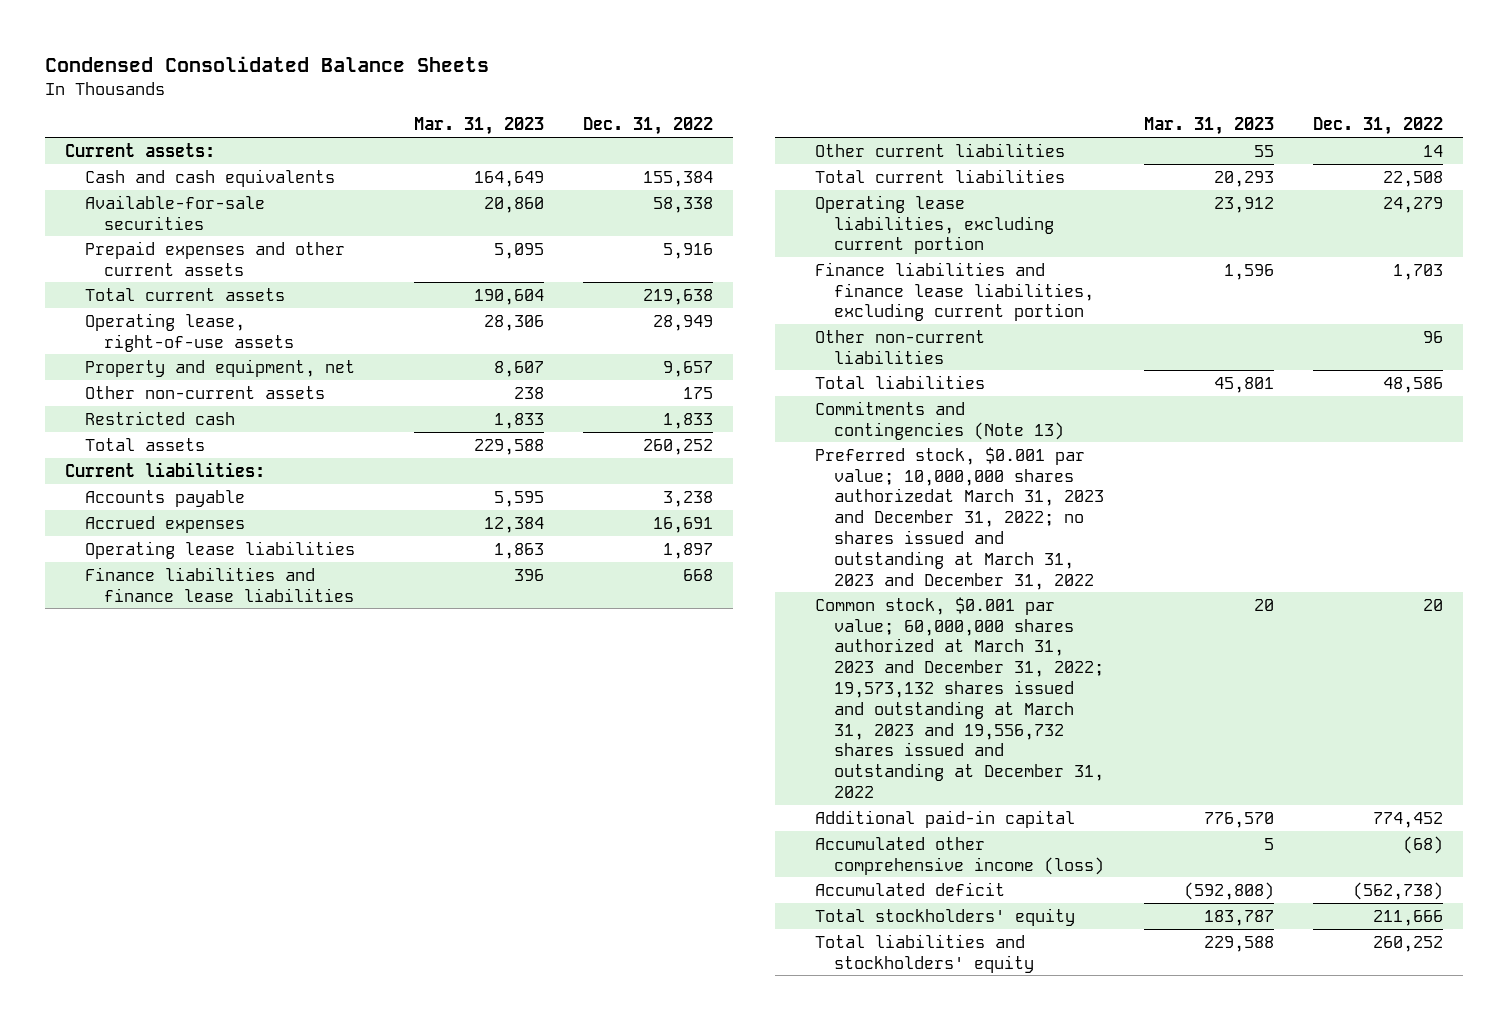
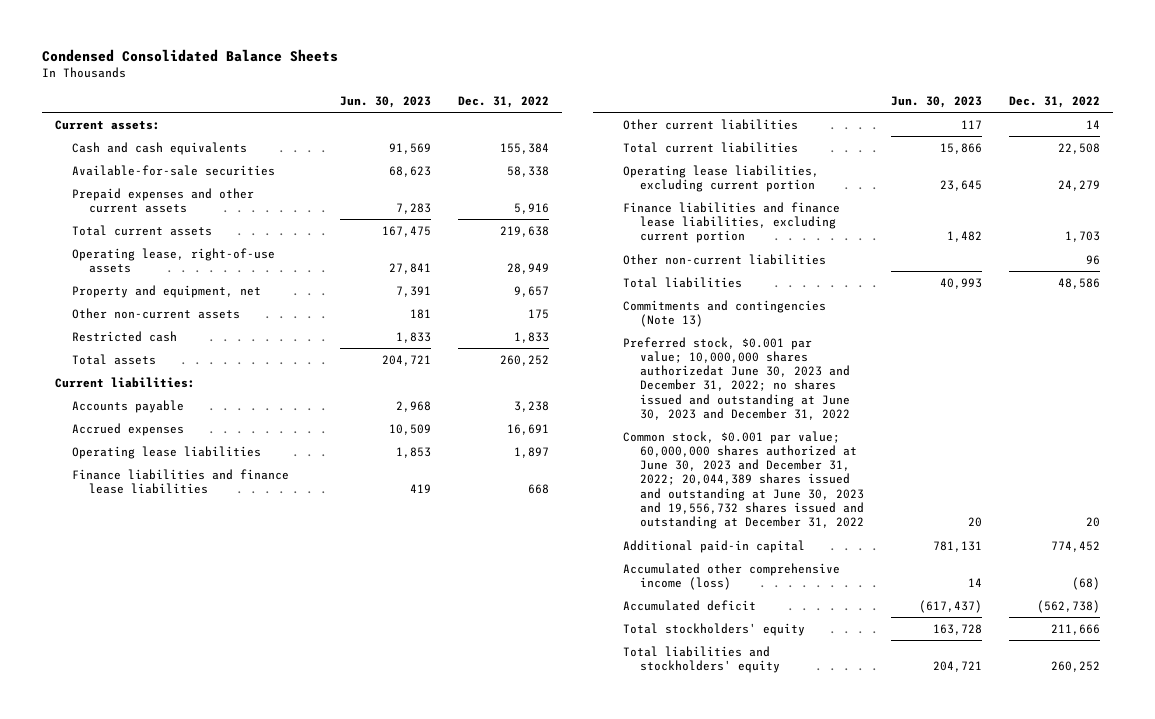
- | Mar. 31, 2023 | Dec. 31, 2022
+ | Jun. 30, 2023 | Dec. 31, 2022
- Preferred stock, $0.001 par value; 10,000,000 shares authorizedat March 31, 2023 and December 31, 2022; no shares issued and outstanding at March 31, 2023 and December 31, 2022
- Common stock, $0.001 par value; 60,000,000 shares authorized at March 31, 2023 and December 31, 2022; 19,573,132 shares issued and outstanding at March 31, 2023 and 19,556,732 shares issued and outstanding at December 31, 2022 | 20 | 20
+ Preferred stock, $0.001 par value; 10,000,000 shares authorizedat June 30, 2023 and December 31, 2022; no shares issued and outstanding at June 30, 2023 and December 31, 2022
+ Common stock, $0.001 par value; 60,000,000 shares authorized at June 30, 2023 and December 31, 2022; 20,044,389 shares issued and outstanding at June 30, 2023 and 19,556,732 shares issued and outstanding at December 31, 2022 | 20 | 20

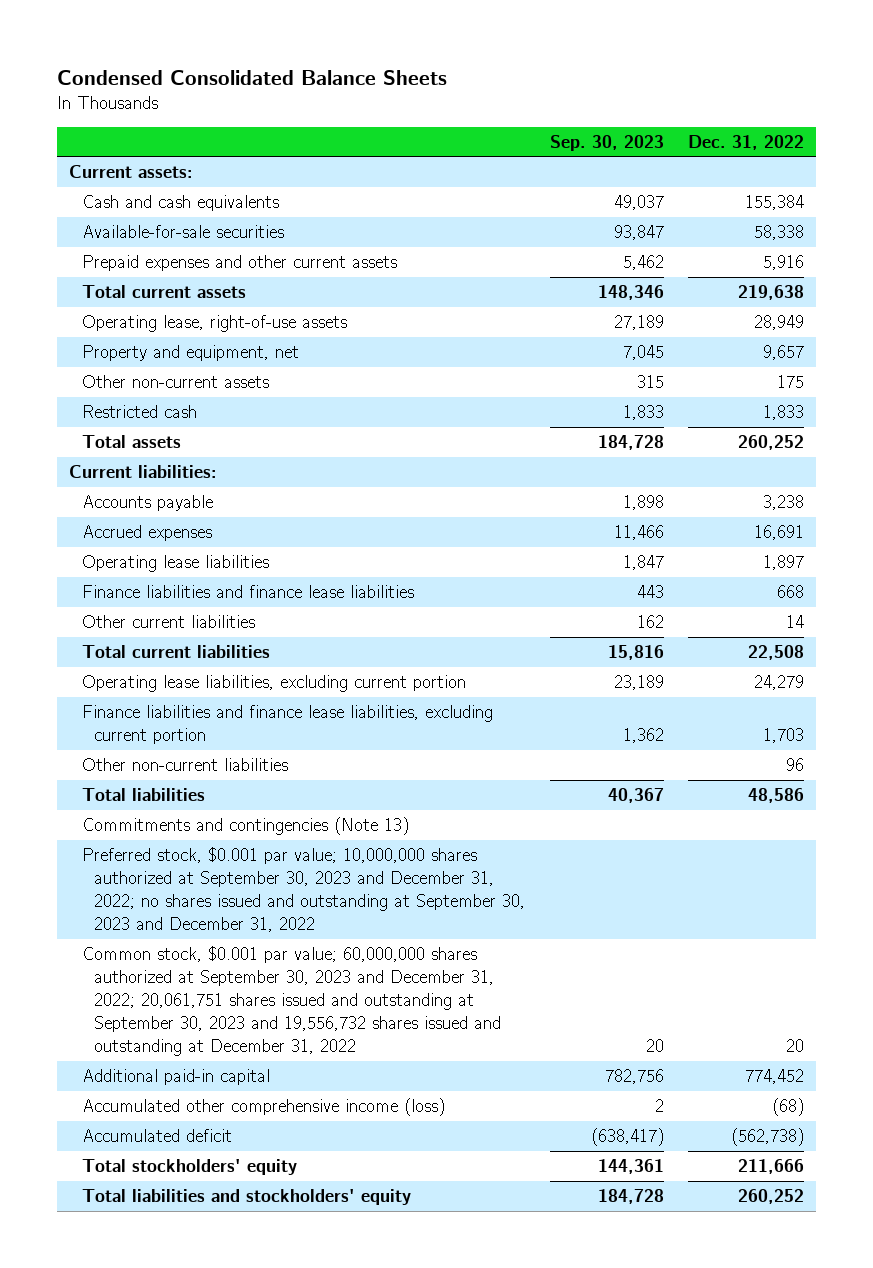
- | Jun. 30, 2023 | Dec. 31, 2022
+ | Sep. 30, 2023 | Dec. 31, 2022
- Preferred stock, $0.001 par value; 10,000,000 shares authorizedat June 30, 2023 and December 31, 2022; no shares issued and outstanding at June 30, 2023 and December 31, 2022
- Common stock, $0.001 par value; 60,000,000 shares authorized at June 30, 2023 and December 31, 2022; 20,044,389 shares issued and outstanding at June 30, 2023 and 19,556,732 shares issued and outstanding at December 31, 2022 | 20 | 20
+ Preferred stock, $0.001 par value; 10,000,000 shares authorized at September 30, 2023 and December 31, 2022; no shares issued and outstanding at September 30, 2023 and December 31, 2022
+ Common stock, $0.001 par value; 60,000,000 shares authorized at September 30, 2023 and December 31, 2022; 20,061,751 shares issued and outstanding at September 30, 2023 and 19,556,732 shares issued and outstanding at December 31, 2022 | 20 | 20

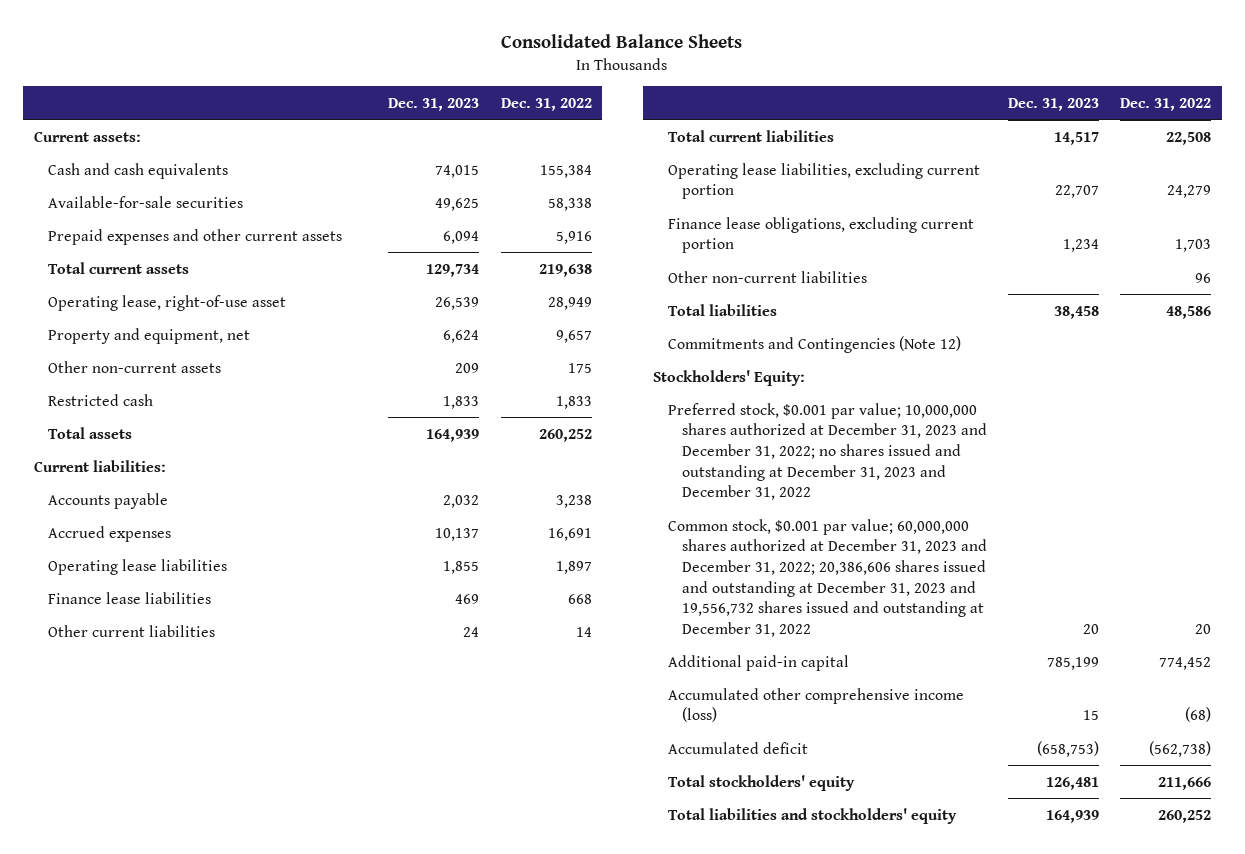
- Condensed Consolidated Balance Sheets
+ Consolidated Balance Sheets
- | Sep. 30, 2023 | Dec. 31, 2022
+ | Dec. 31, 2023 | Dec. 31, 2022
- Operating lease, right-of-use assets | 27,189 | 28,949
+ Operating lease, right-of-use asset | 26,539 | 28,949
- Finance liabilities and finance lease liabilities | 443 | 668
+ Finance lease liabilities | 469 | 668
- Finance liabilities and finance lease liabilities, excluding current portion | 1,362 | 1,703
+ Finance lease obligations, excluding current portion | 1,234 | 1,703
- Commitments and contingencies (Note 13)
- Preferred stock, $0.001 par value; 10,000,000 shares authorized at September 30, 2023 and December 31, 2022; no shares issued and outstanding at September 30, 2023 and December 31, 2022
- Common stock, $0.001 par value; 60,000,000 shares authorized at September 30, 2023 and December 31, 2022; 20,061,751 shares issued and outstanding at September 30, 2023 and 19,556,732 shares issued and outstanding at December 31, 2022 | 20 | 20
+ Commitments and Contingencies (Note 12)
+ Stockholders' Equity:
+ Preferred stock, $0.001 par value; 10,000,000 shares authorized at December 31, 2023 and December 31, 2022; no shares issued and outstanding at December 31, 2023 and December 31, 2022
+ Common stock, $0.001 par value; 60,000,000 shares authorized at December 31, 2023 and December 31, 2022; 20,386,606 shares issued and outstanding at December 31, 2023 and 19,556,732 shares issued and outstanding at December 31, 2022 | 20 | 20

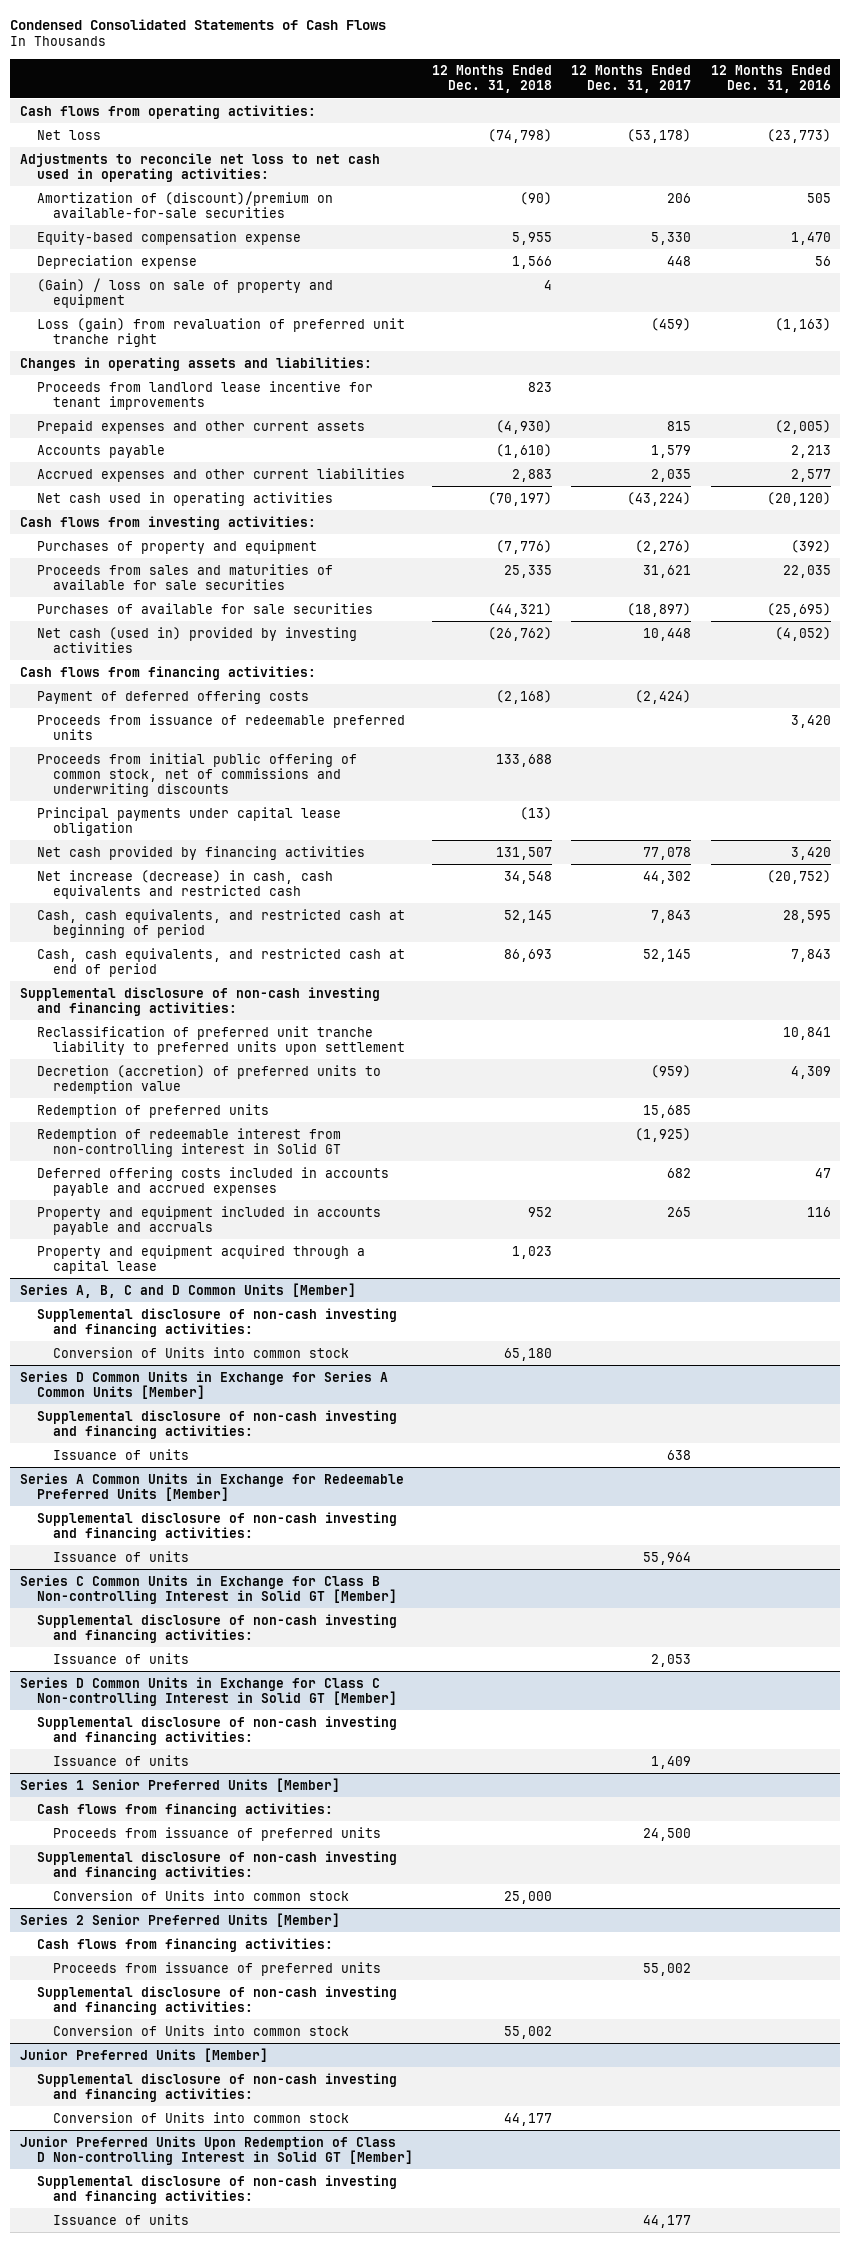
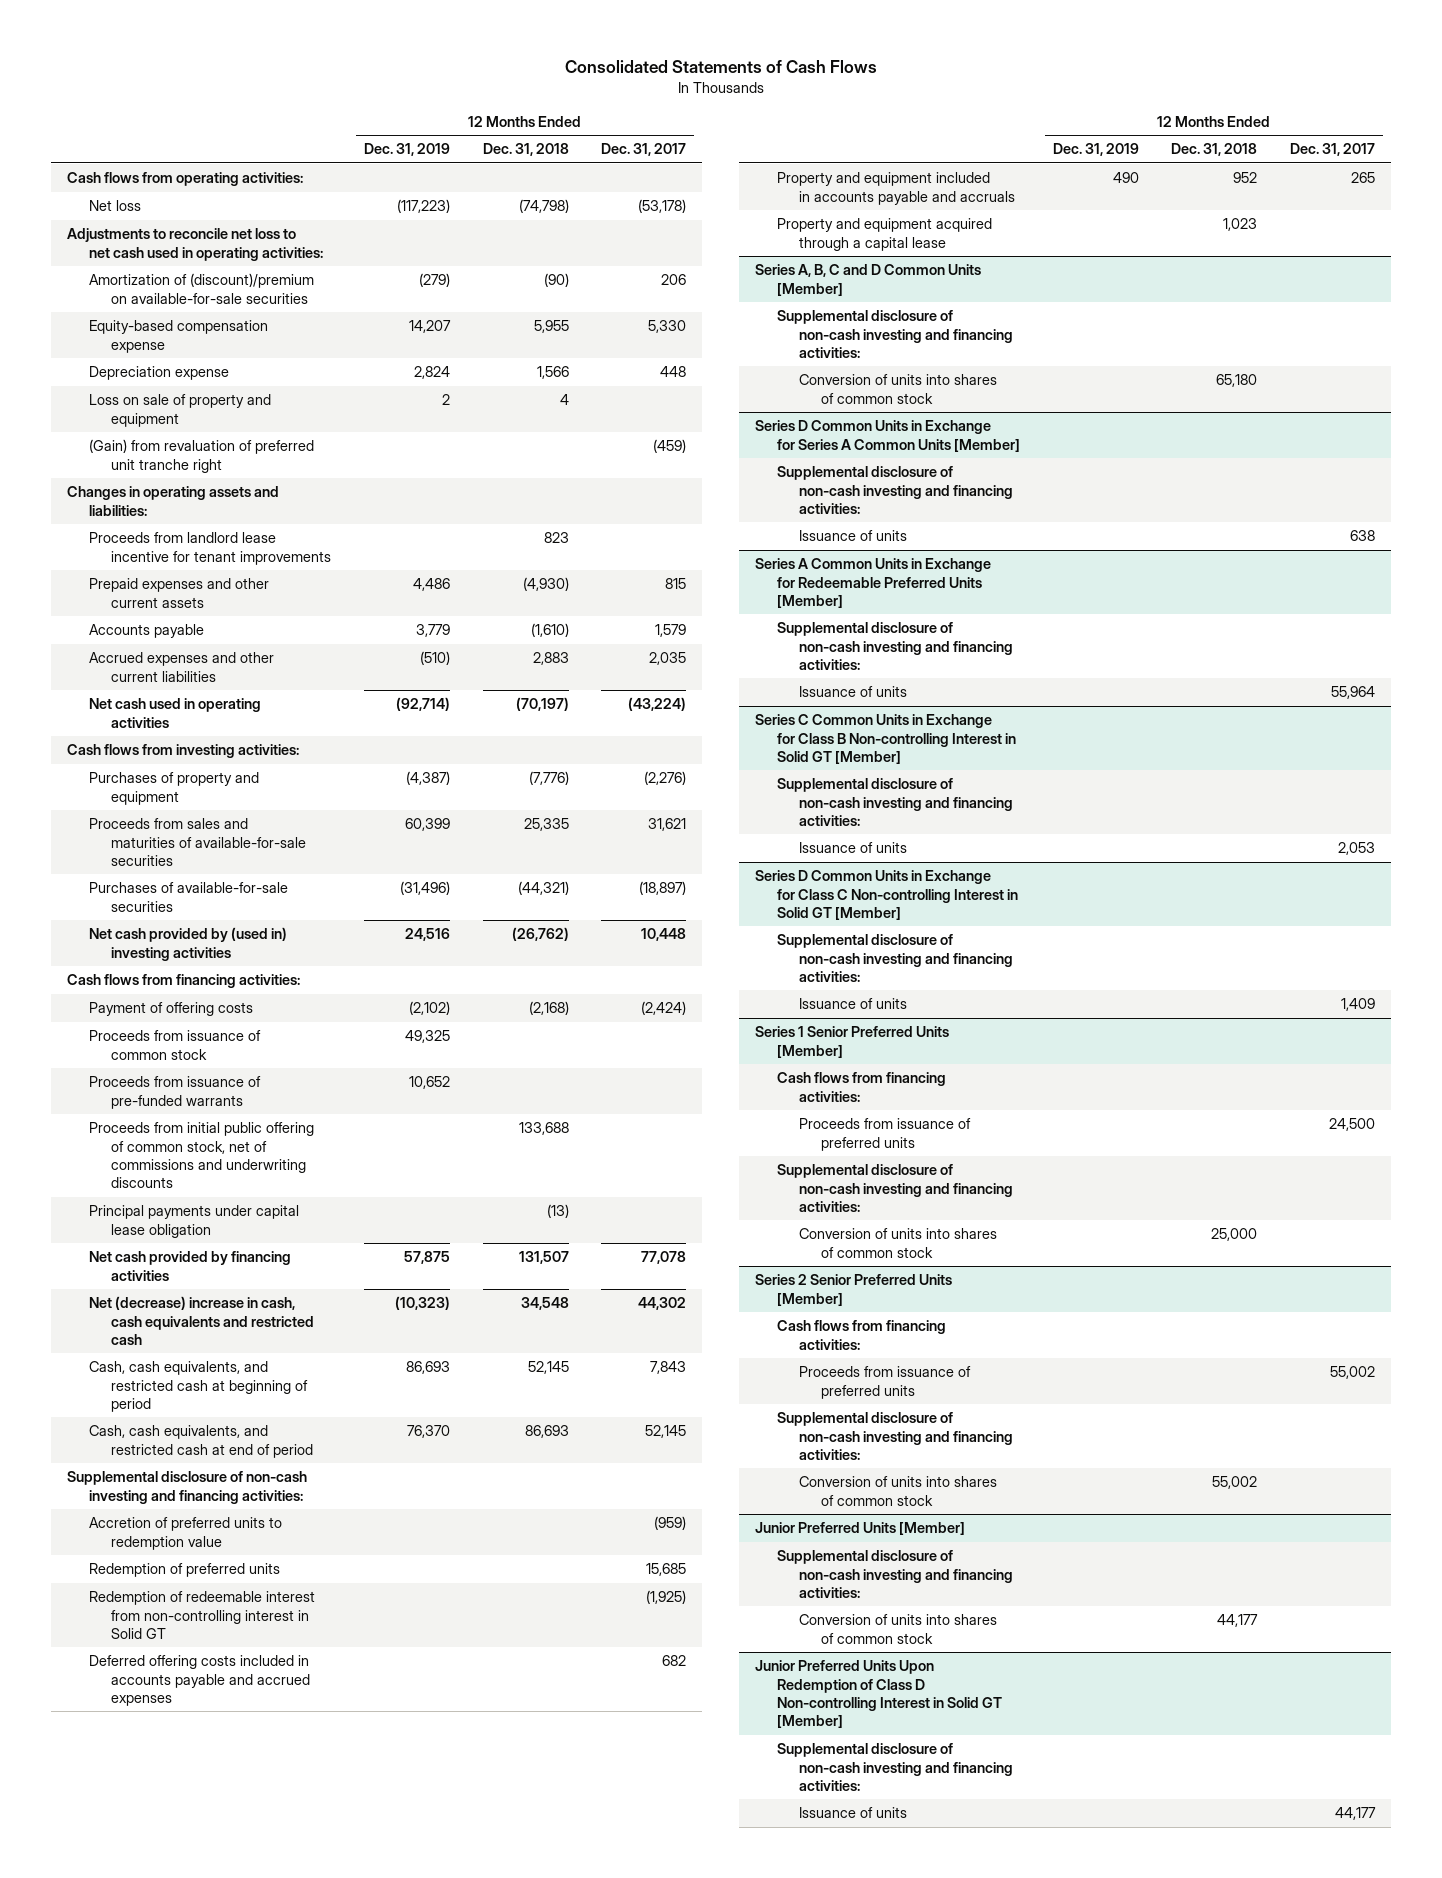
- Condensed Consolidated Statements of Cash Flows
+ Consolidated Statements of Cash Flows
- | 12 Months Ended Dec. 31, 2018 | 12 Months Ended Dec. 31, 2017 | 12 Months Ended Dec. 31, 2016
+ | 12 Months Ended Dec. 31, 2019 | 12 Months Ended Dec. 31, 2018 | 12 Months Ended Dec. 31, 2017
- (Gain) / loss on sale of property and equipment | 4 | |
- Loss (gain) from revaluation of preferred unit tranche right | | (459) | (1,163)
+ Loss on sale of property and equipment | 2 | 4 |
+ (Gain) from revaluation of preferred unit tranche right | | | (459)
- Proceeds from sales and maturities of available for sale securities | 25,335 | 31,621 | 22,035
- Purchases of available for sale securities | (44,321) | (18,897) | (25,695)
- Net cash (used in) provided by investing activities | (26,762) | 10,448 | (4,052)
+ Proceeds from sales and maturities of available-for-sale securities | 60,399 | 25,335 | 31,621
+ Purchases of available-for-sale securities | (31,496) | (44,321) | (18,897)
+ Net cash provided by (used in) investing activities | 24,516 | (26,762) | 10,448
- Payment of deferred offering costs | (2,168) | (2,424) |
- Proceeds from issuance of redeemable preferred units | | | 3,420
+ Payment of offering costs | (2,102) | (2,168) | (2,424)
+ Proceeds from issuance of common stock | 49,325 | |
+ Proceeds from issuance of pre-funded warrants | 10,652 | |
- Net increase (decrease) in cash, cash equivalents and restricted cash | 34,548 | 44,302 | (20,752)
+ Net (decrease) increase in cash, cash equivalents and restricted cash | (10,323) | 34,548 | 44,302
- Reclassification of preferred unit tranche liability to preferred units upon settlement | | | 10,841
- Decretion (accretion) of preferred units to redemption value | | (959) | 4,309
+ Accretion of preferred units to redemption value | | | (959)
@ Series A, B, C and D Common Units [Member]
- Conversion of Units into common stock | 65,180 | |
+ Conversion of units into shares of common stock | | 65,180 |
@ Series 1 Senior Preferred Units [Member]
- Conversion of Units into common stock | 25,000 | |
+ Conversion of units into shares of common stock | | 25,000 |
@ Series 2 Senior Preferred Units [Member]
- Conversion of Units into common stock | 55,002 | |
+ Conversion of units into shares of common stock | | 55,002 |
@ Junior Preferred Units [Member]
- Conversion of Units into common stock | 44,177 | |
+ Conversion of units into shares of common stock | | 44,177 |

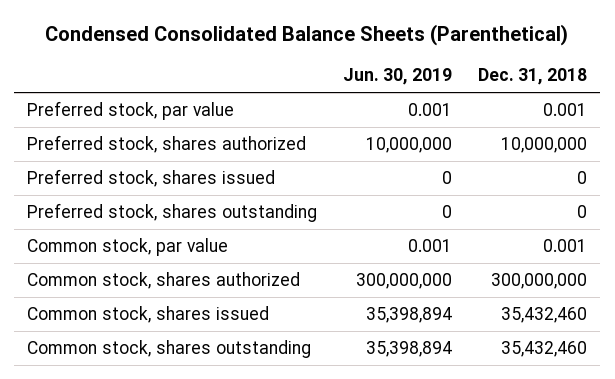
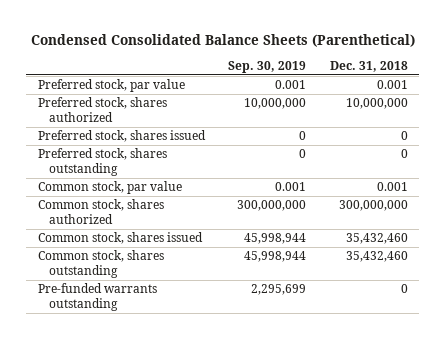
- | Jun. 30, 2019 | Dec. 31, 2018
+ | Sep. 30, 2019 | Dec. 31, 2018
+ Pre-funded warrants outstanding | 2,295,699 | 0

